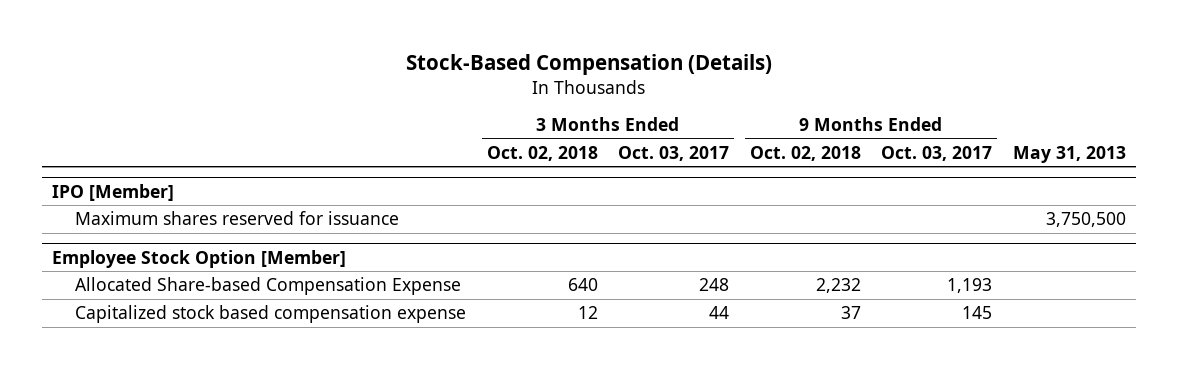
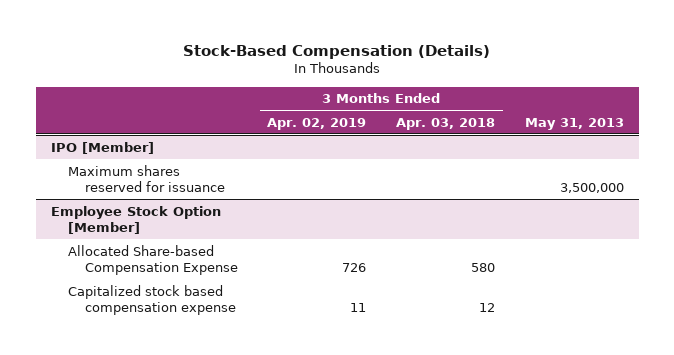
- | 3 Months Ended Oct. 02, 2018 | 3 Months Ended Oct. 03, 2017 | 9 Months Ended Oct. 02, 2018 | 9 Months Ended Oct. 03, 2017 | May 31, 2013
+ | 3 Months Ended Apr. 02, 2019 | 3 Months Ended Apr. 03, 2018 | May 31, 2013
@ IPO [Member]
- Maximum shares reserved for issuance | | | | | 3,750,500
+ Maximum shares reserved for issuance | | | 3,500,000

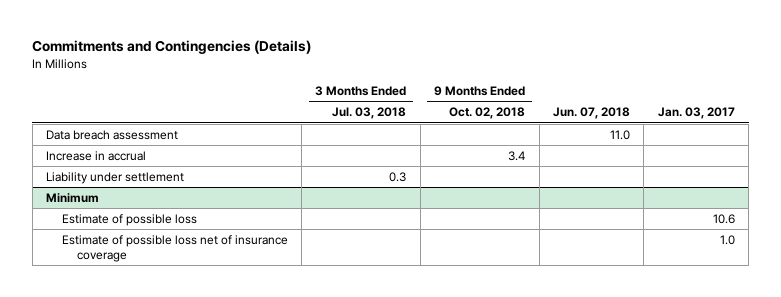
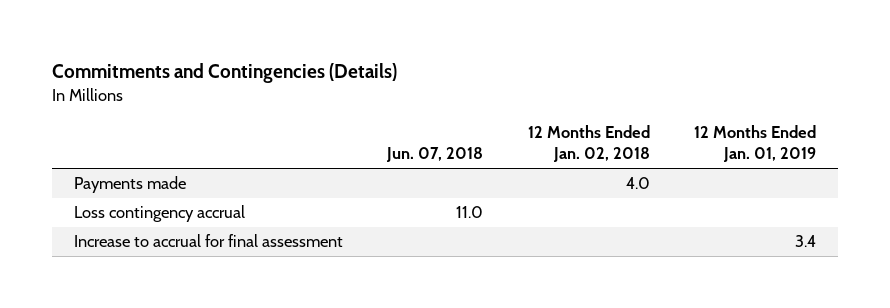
- | 3 Months Ended Jul. 03, 2018 | 9 Months Ended Oct. 02, 2018 | Jun. 07, 2018 | Jan. 03, 2017
+ | Jun. 07, 2018 | 12 Months Ended Jan. 02, 2018 | 12 Months Ended Jan. 01, 2019
- Data breach assessment | | | 11.0 |
- Increase in accrual | | 3.4 | |
- Liability under settlement | 0.3 | | |
- Minimum
- Estimate of possible loss | | | | 10.6
- Estimate of possible loss net of insurance coverage | | | | 1.0
+ Payments made | | 4.0 |
+ Loss contingency accrual | 11.0 | |
+ Increase to accrual for final assessment | | | 3.4

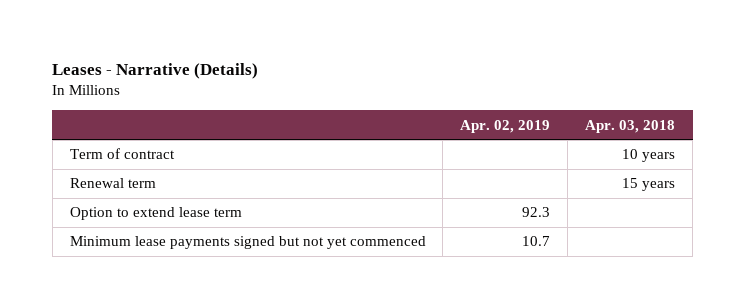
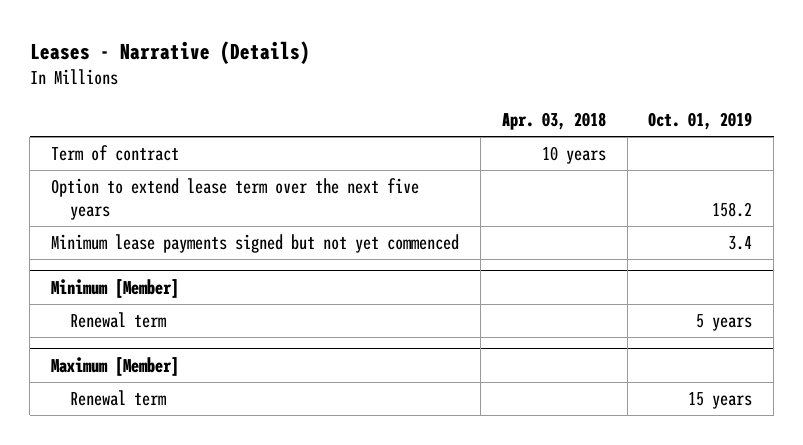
- | Apr. 02, 2019 | Apr. 03, 2018
+ | Apr. 03, 2018 | Oct. 01, 2019
- Renewal term | | 15 years
- Option to extend lease term | 92.3 |
+ Option to extend lease term over the next five years | | 158.2
+ Minimum [Member]
+ Renewal term | | 5 years
+ Maximum [Member]
+ Renewal term | | 15 years

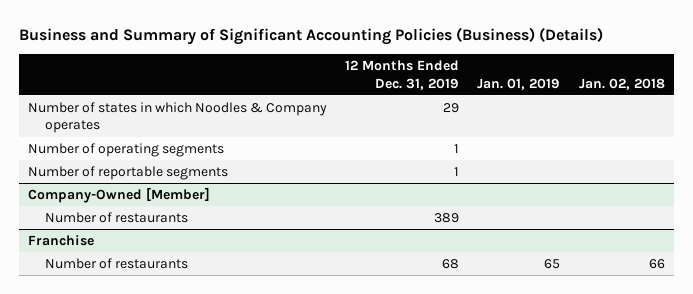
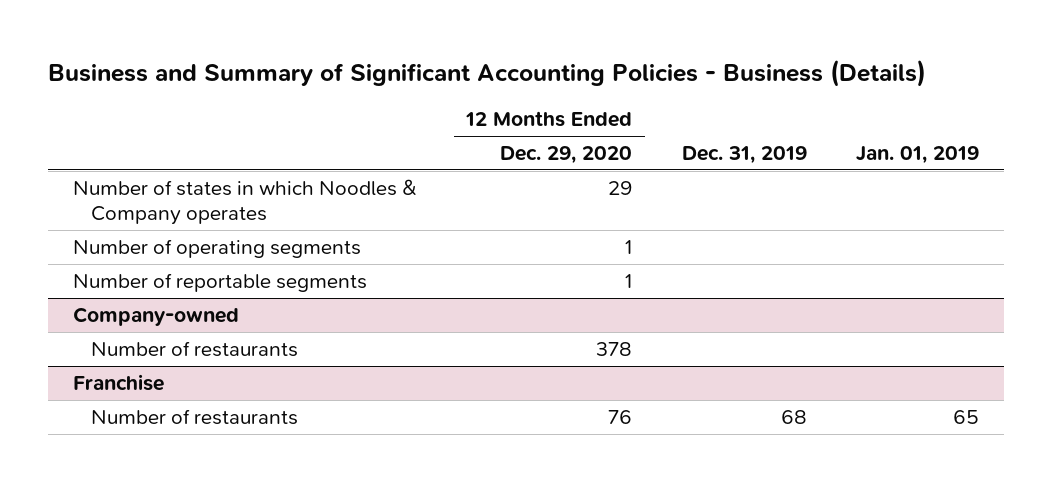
- Business and Summary of Significant Accounting Policies (Business) (Details)
+ Business and Summary of Significant Accounting Policies - Business (Details)
- | 12 Months Ended Dec. 31, 2019 | Jan. 01, 2019 | Jan. 02, 2018
+ | 12 Months Ended Dec. 29, 2020 | Dec. 31, 2019 | Jan. 01, 2019
- Company-Owned [Member]
+ Company-owned

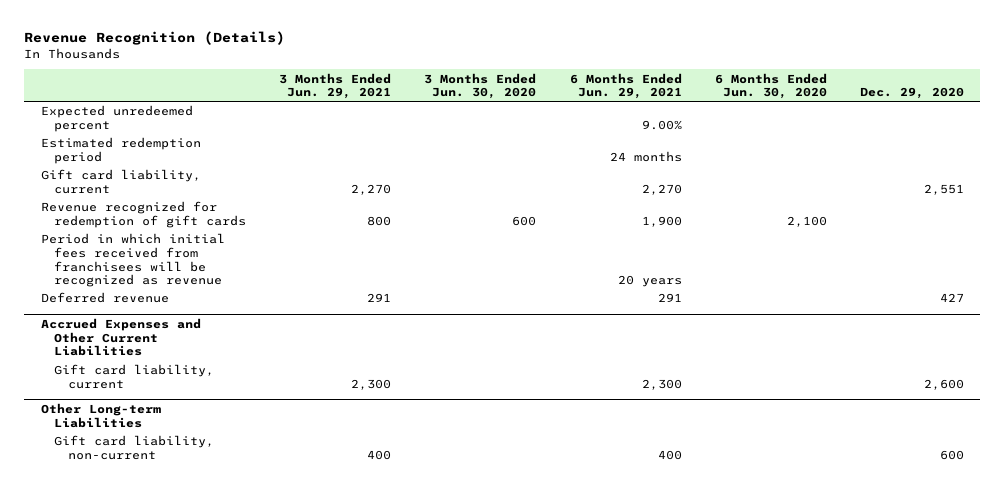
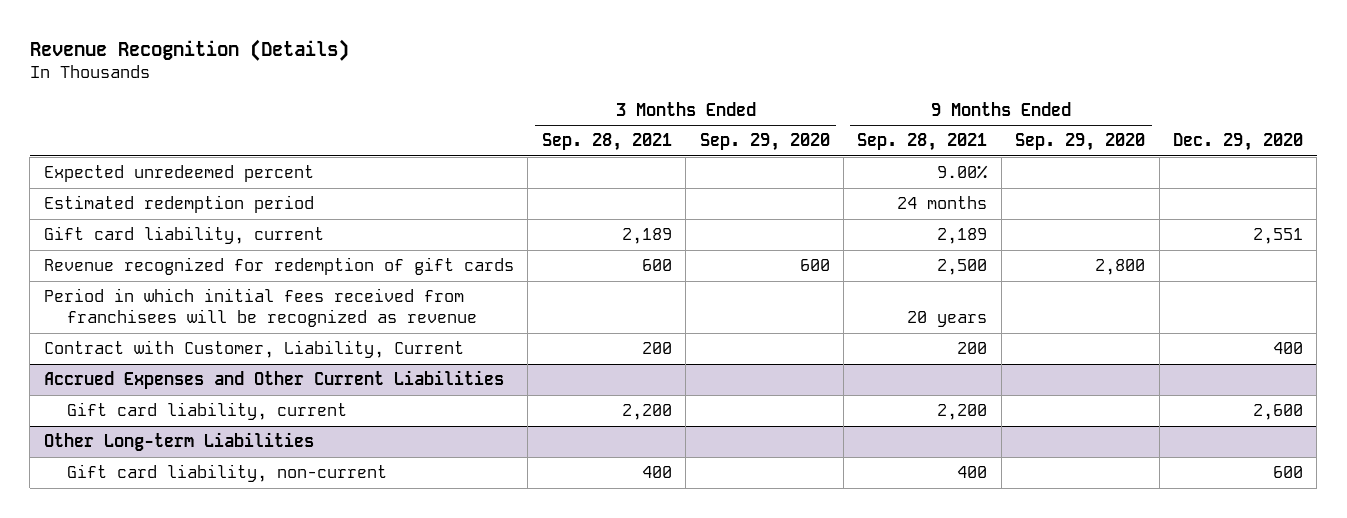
- | 3 Months Ended Jun. 29, 2021 | 3 Months Ended Jun. 30, 2020 | 6 Months Ended Jun. 29, 2021 | 6 Months Ended Jun. 30, 2020 | Dec. 29, 2020
+ | 3 Months Ended Sep. 28, 2021 | 3 Months Ended Sep. 29, 2020 | 9 Months Ended Sep. 28, 2021 | 9 Months Ended Sep. 29, 2020 | Dec. 29, 2020
- Deferred revenue | 291 | | 291 | | 427
+ Contract with Customer, Liability, Current | 200 | | 200 | | 400

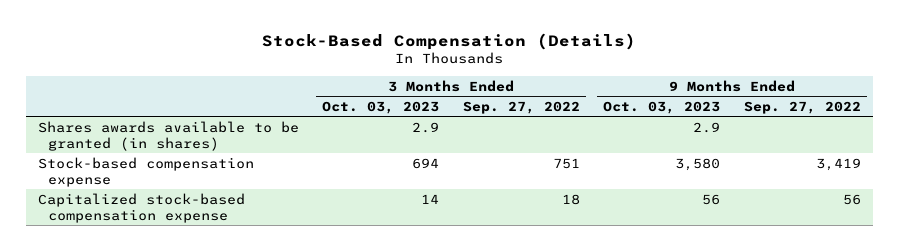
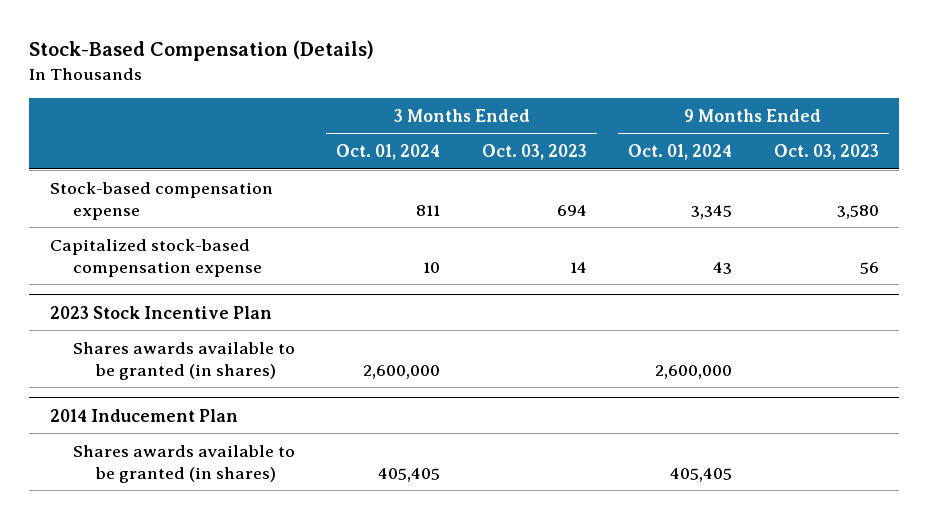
- | 3 Months Ended Oct. 03, 2023 | 3 Months Ended Sep. 27, 2022 | 9 Months Ended Oct. 03, 2023 | 9 Months Ended Sep. 27, 2022
+ | 3 Months Ended Oct. 01, 2024 | 3 Months Ended Oct. 03, 2023 | 9 Months Ended Oct. 01, 2024 | 9 Months Ended Oct. 03, 2023
- Shares awards available to be granted (in shares) | 2.9 | | 2.9 |
+ 2023 Stock Incentive Plan
+ Shares awards available to be granted (in shares) | 2,600,000 | | 2,600,000 |
+ 2014 Inducement Plan
+ Shares awards available to be granted (in shares) | 405,405 | | 405,405 |

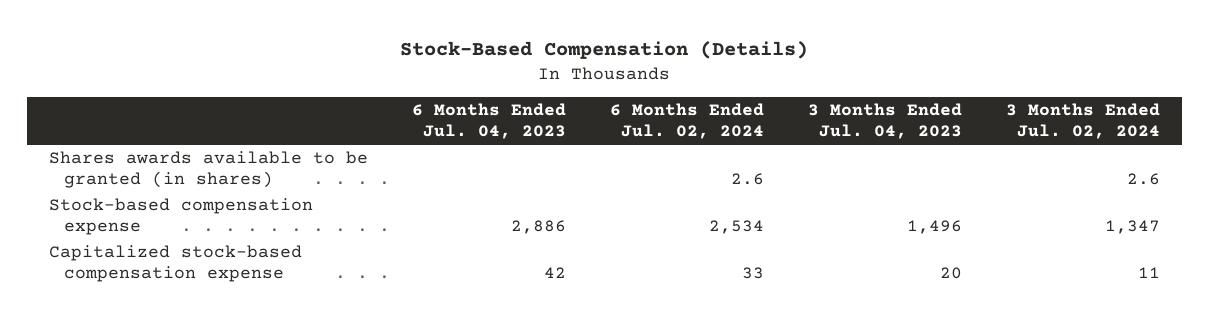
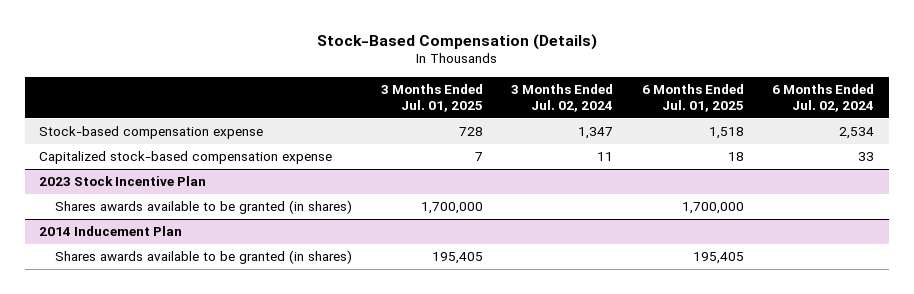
- | 6 Months Ended Jul. 04, 2023 | 6 Months Ended Jul. 02, 2024 | 3 Months Ended Jul. 04, 2023 | 3 Months Ended Jul. 02, 2024
+ | 3 Months Ended Jul. 01, 2025 | 3 Months Ended Jul. 02, 2024 | 6 Months Ended Jul. 01, 2025 | 6 Months Ended Jul. 02, 2024
- Shares awards available to be granted (in shares) | | 2.6 | | 2.6
+ 2023 Stock Incentive Plan
+ Shares awards available to be granted (in shares) | 1,700,000 | | 1,700,000 |
+ 2014 Inducement Plan
+ Shares awards available to be granted (in shares) | 195,405 | | 195,405 |

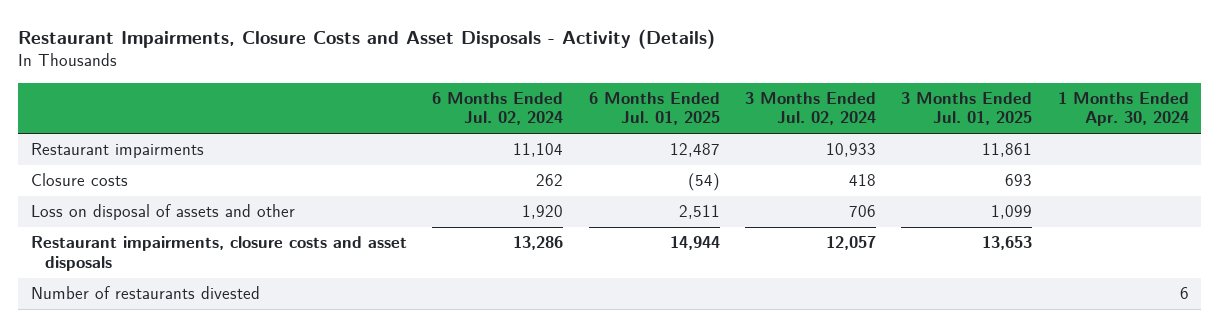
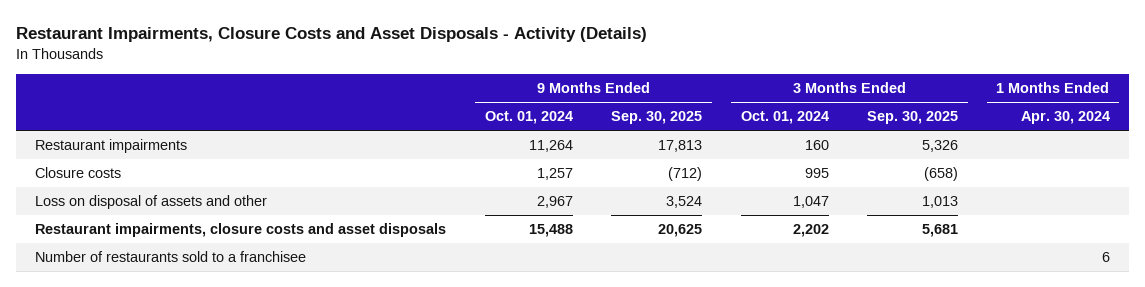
- | 6 Months Ended Jul. 02, 2024 | 6 Months Ended Jul. 01, 2025 | 3 Months Ended Jul. 02, 2024 | 3 Months Ended Jul. 01, 2025 | 1 Months Ended Apr. 30, 2024
+ | 9 Months Ended Oct. 01, 2024 | 9 Months Ended Sep. 30, 2025 | 3 Months Ended Oct. 01, 2024 | 3 Months Ended Sep. 30, 2025 | 1 Months Ended Apr. 30, 2024
- Number of restaurants divested | | | | | 6
+ Number of restaurants sold to a franchisee | | | | | 6

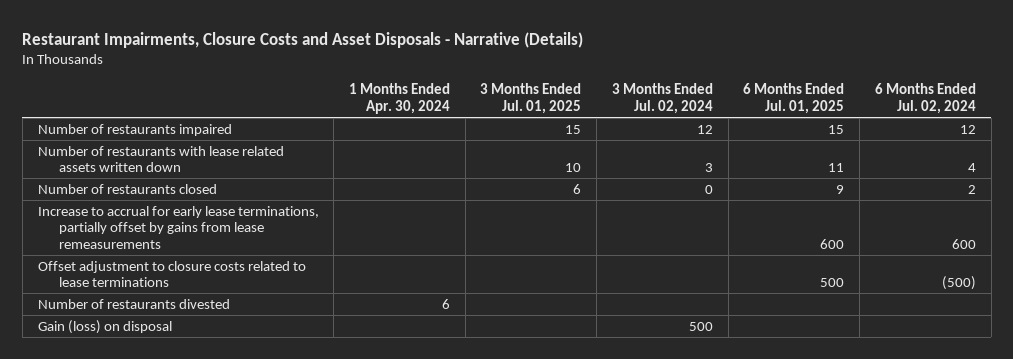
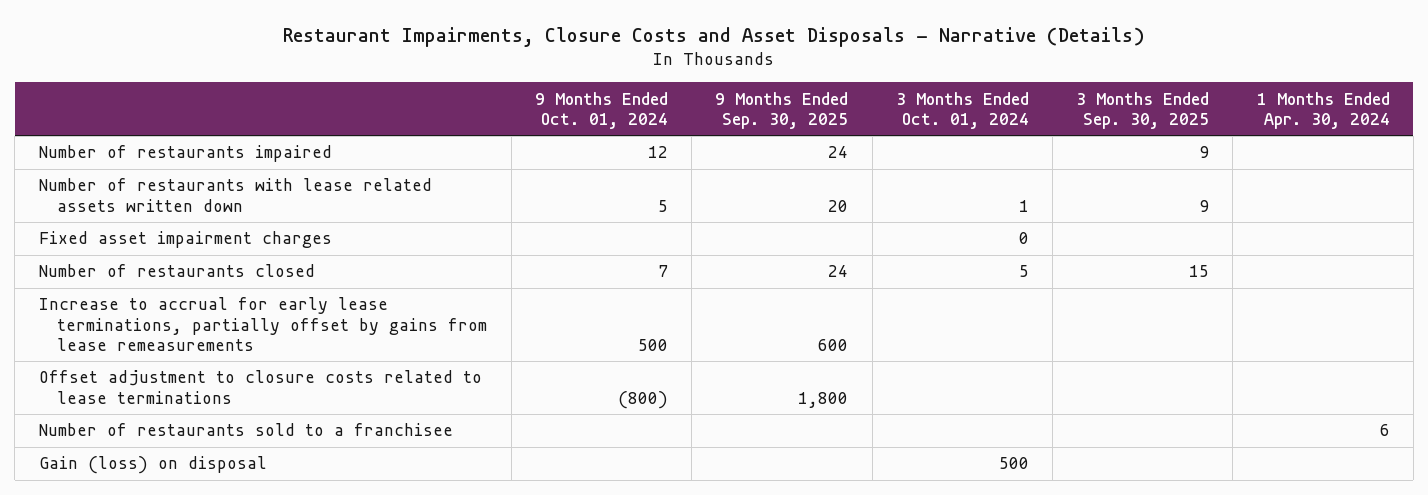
- | 1 Months Ended Apr. 30, 2024 | 3 Months Ended Jul. 01, 2025 | 3 Months Ended Jul. 02, 2024 | 6 Months Ended Jul. 01, 2025 | 6 Months Ended Jul. 02, 2024
+ | 9 Months Ended Oct. 01, 2024 | 9 Months Ended Sep. 30, 2025 | 3 Months Ended Oct. 01, 2024 | 3 Months Ended Sep. 30, 2025 | 1 Months Ended Apr. 30, 2024
+ Fixed asset impairment charges | | | 0 | |
- Number of restaurants divested | 6 | | | |
+ Number of restaurants sold to a franchisee | | | | | 6

